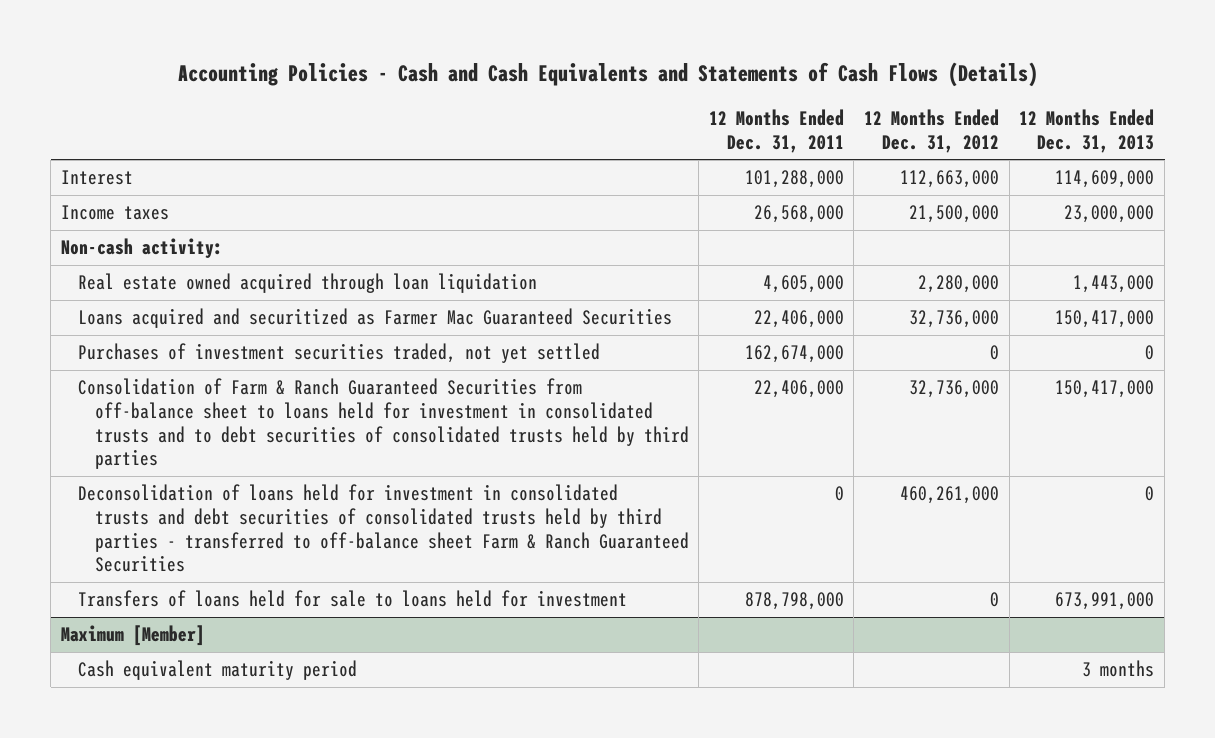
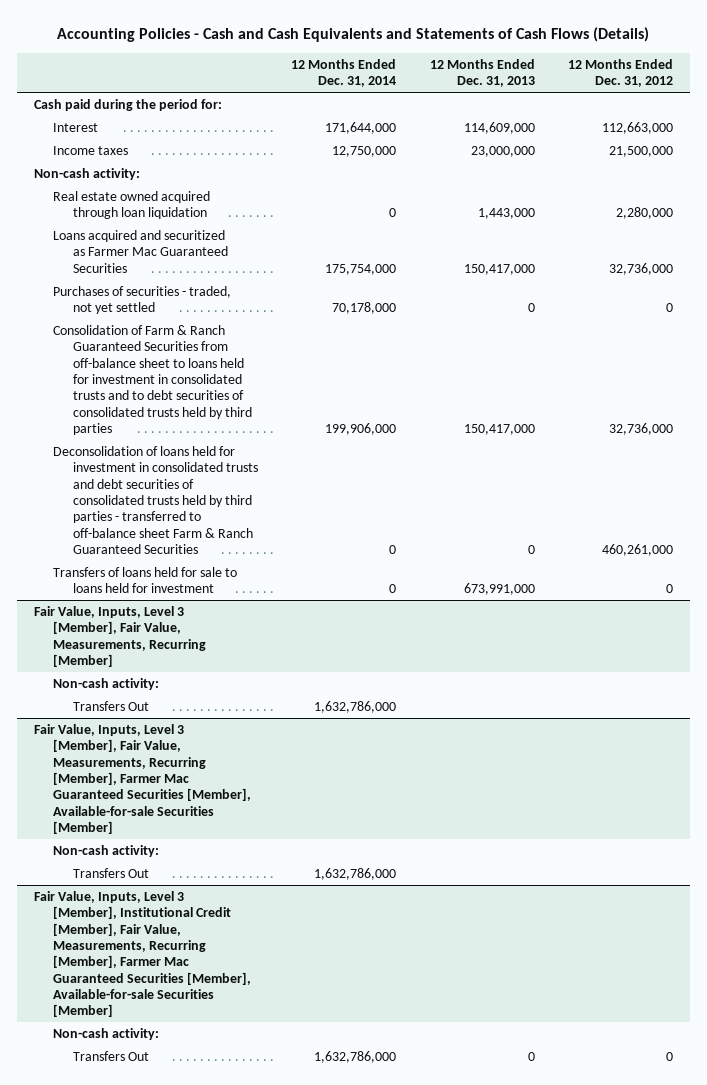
- | 12 Months Ended Dec. 31, 2011 | 12 Months Ended Dec. 31, 2012 | 12 Months Ended Dec. 31, 2013
+ | 12 Months Ended Dec. 31, 2014 | 12 Months Ended Dec. 31, 2013 | 12 Months Ended Dec. 31, 2012
+ Cash paid during the period for:
- Purchases of investment securities traded, not yet settled | 162,674,000 | 0 | 0
+ Purchases of securities - traded, not yet settled | 70,178,000 | 0 | 0
- Maximum [Member]
- Cash equivalent maturity period | | | 3 months
+ Fair Value, Inputs, Level 3 [Member], Fair Value, Measurements, Recurring [Member]
+ Non-cash activity:
+ Transfers Out | 1,632,786,000 | |
+ Fair Value, Inputs, Level 3 [Member], Fair Value, Measurements, Recurring [Member], Farmer Mac Guaranteed Securities [Member], Available-for-sale Securities [Member]
+ Non-cash activity:
+ Transfers Out | 1,632,786,000 | |
+ Fair Value, Inputs, Level 3 [Member], Institutional Credit [Member], Fair Value, Measurements, Recurring [Member], Farmer Mac Guaranteed Securities [Member], Available-for-sale Securities [Member]
+ Non-cash activity:
+ Transfers Out | 1,632,786,000 | 0 | 0

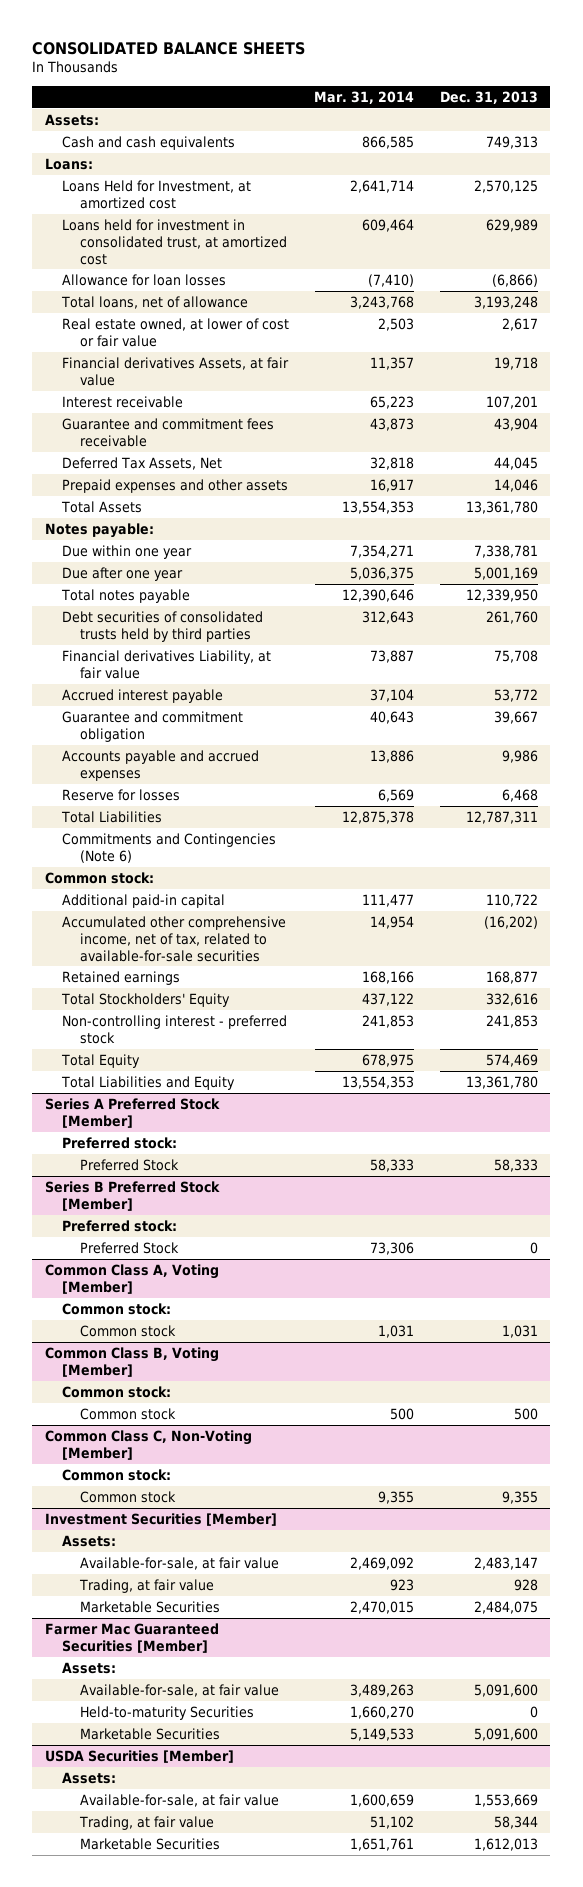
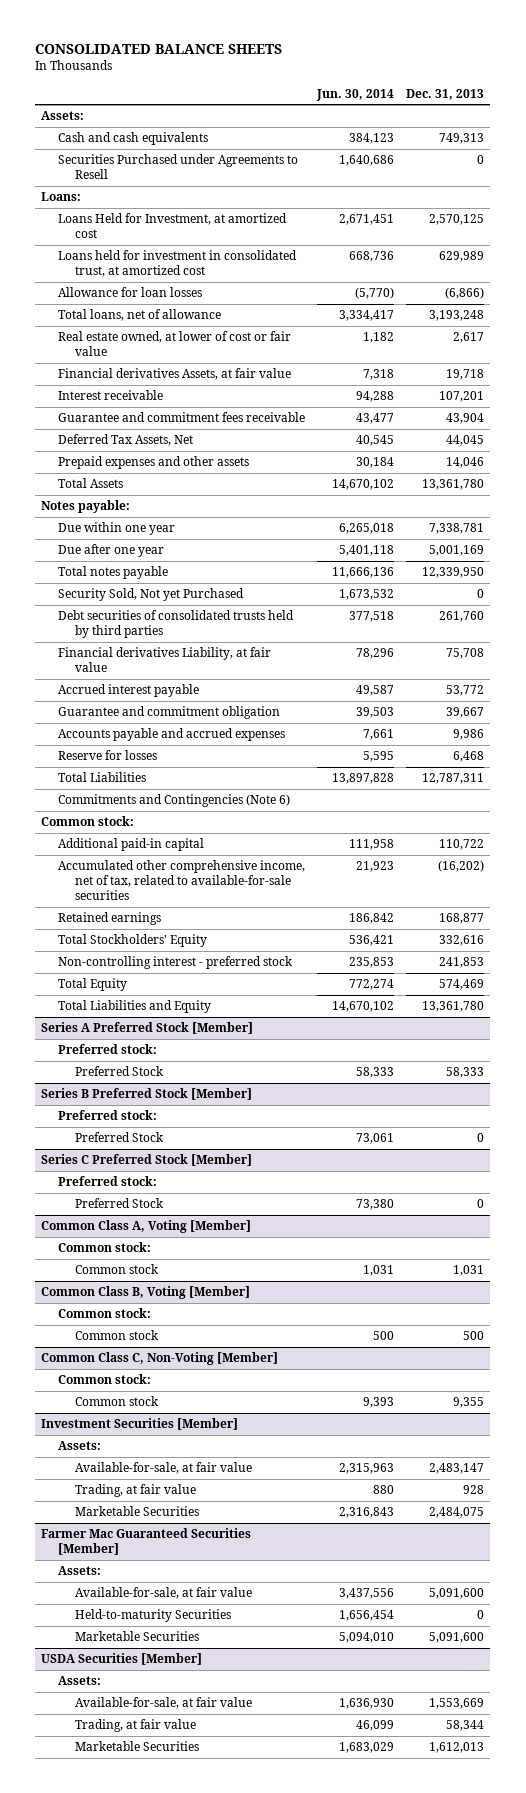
- | Mar. 31, 2014 | Dec. 31, 2013
+ | Jun. 30, 2014 | Dec. 31, 2013
+ Securities Purchased under Agreements to Resell | 1,640,686 | 0
+ Security Sold, Not yet Purchased | 1,673,532 | 0
+ Series C Preferred Stock [Member]
+ Preferred stock:
+ Preferred Stock | 73,380 | 0

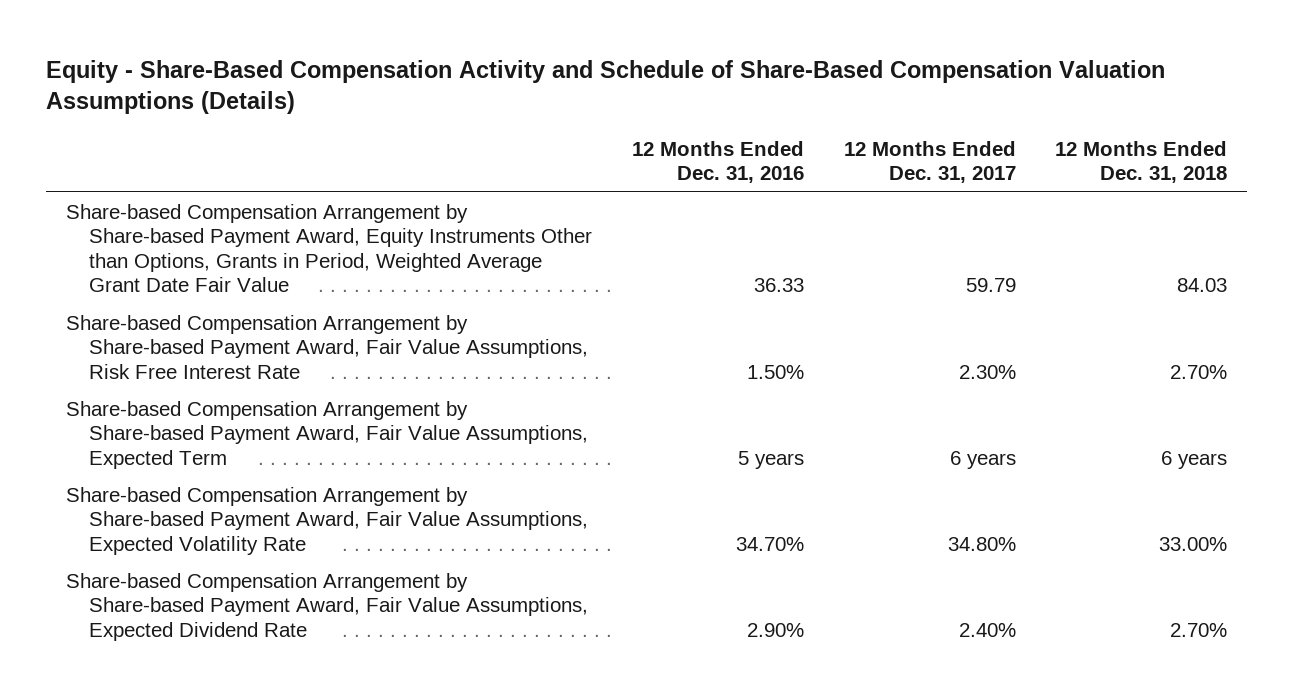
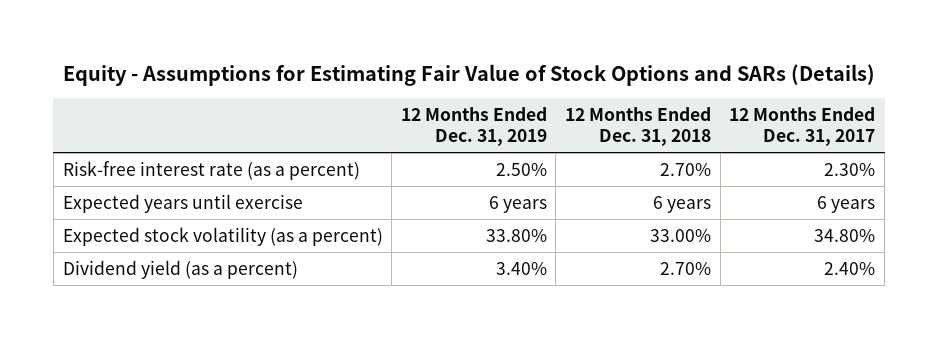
- Equity - Share-Based Compensation Activity and Schedule of Share-Based Compensation Valuation Assumptions (Details)
+ Equity - Assumptions for Estimating Fair Value of Stock Options and SARs (Details)
- | 12 Months Ended Dec. 31, 2016 | 12 Months Ended Dec. 31, 2017 | 12 Months Ended Dec. 31, 2018
+ | 12 Months Ended Dec. 31, 2019 | 12 Months Ended Dec. 31, 2018 | 12 Months Ended Dec. 31, 2017
- Share-based Compensation Arrangement by Share-based Payment Award, Equity Instruments Other than Options, Grants in Period, Weighted Average Grant Date Fair Value | 36.33 | 59.79 | 84.03
- Share-based Compensation Arrangement by Share-based Payment Award, Fair Value Assumptions, Risk Free Interest Rate | 1.50% | 2.30% | 2.70%
- Share-based Compensation Arrangement by Share-based Payment Award, Fair Value Assumptions, Expected Term | 5 years | 6 years | 6 years
- Share-based Compensation Arrangement by Share-based Payment Award, Fair Value Assumptions, Expected Volatility Rate | 34.70% | 34.80% | 33.00%
- Share-based Compensation Arrangement by Share-based Payment Award, Fair Value Assumptions, Expected Dividend Rate | 2.90% | 2.40% | 2.70%
+ Risk-free interest rate (as a percent) | 2.50% | 2.70% | 2.30%
+ Expected years until exercise | 6 years | 6 years | 6 years
+ Expected stock volatility (as a percent) | 33.80% | 33.00% | 34.80%
+ Dividend yield (as a percent) | 3.40% | 2.70% | 2.40%

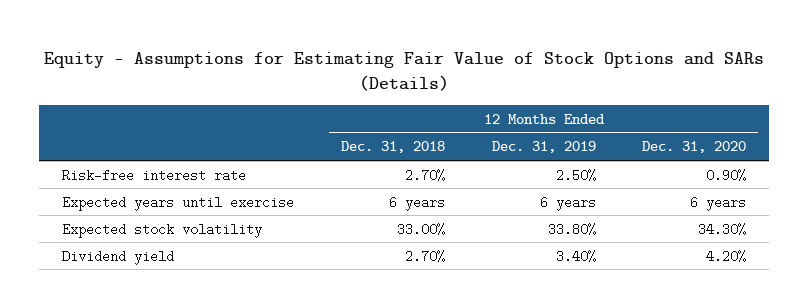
- | 12 Months Ended Dec. 31, 2019 | 12 Months Ended Dec. 31, 2018 | 12 Months Ended Dec. 31, 2017
+ | 12 Months Ended Dec. 31, 2018 | 12 Months Ended Dec. 31, 2019 | 12 Months Ended Dec. 31, 2020
- Risk-free interest rate (as a percent) | 2.50% | 2.70% | 2.30%
+ Risk-free interest rate | 2.70% | 2.50% | 0.90%
- Expected stock volatility (as a percent) | 33.80% | 33.00% | 34.80%
- Dividend yield (as a percent) | 3.40% | 2.70% | 2.40%
+ Expected stock volatility | 33.00% | 33.80% | 34.30%
+ Dividend yield | 2.70% | 3.40% | 4.20%

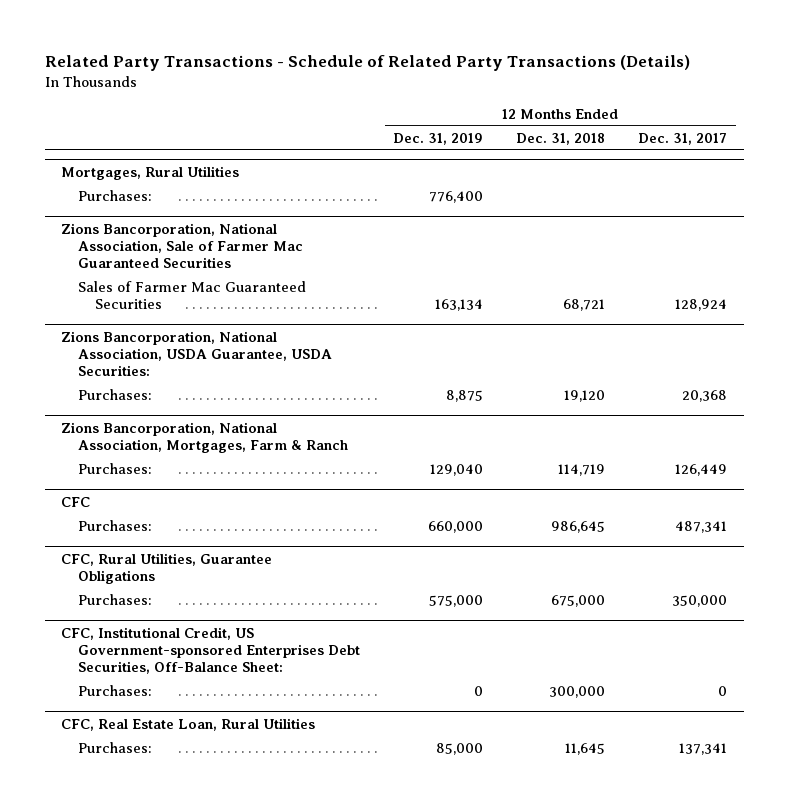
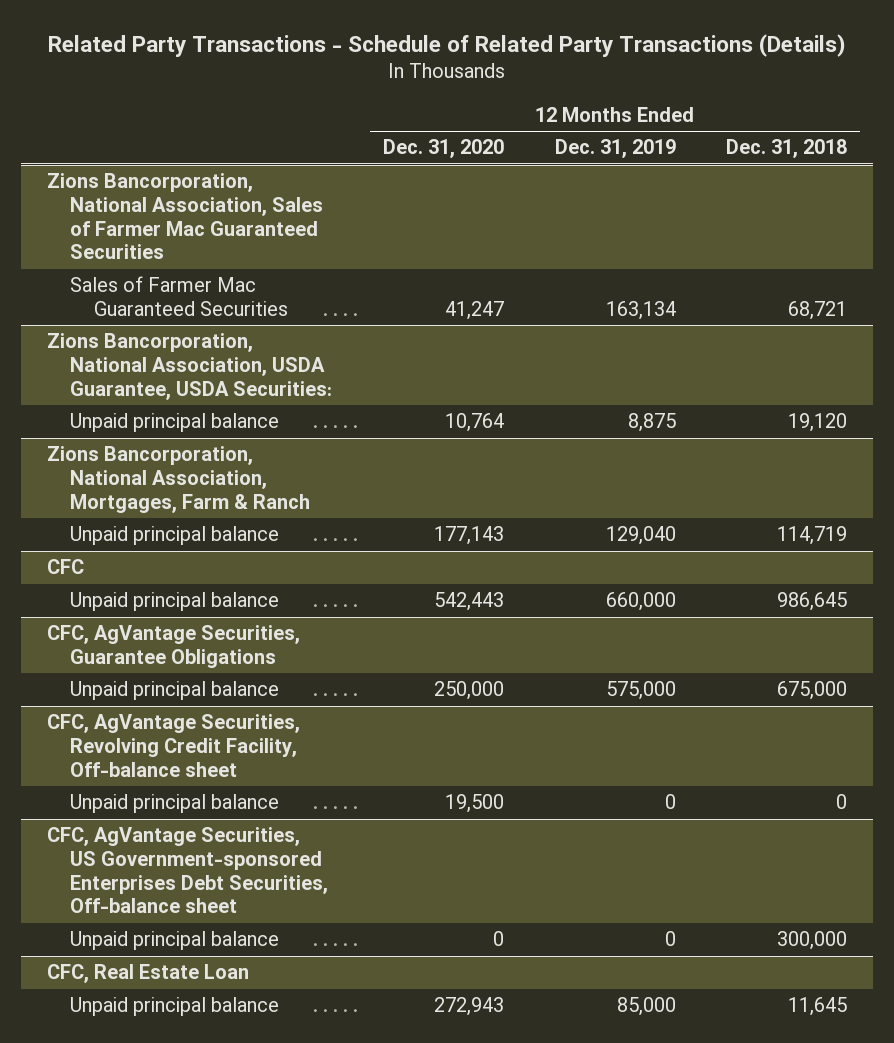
- | 12 Months Ended Dec. 31, 2019 | 12 Months Ended Dec. 31, 2018 | 12 Months Ended Dec. 31, 2017
+ | 12 Months Ended Dec. 31, 2020 | 12 Months Ended Dec. 31, 2019 | 12 Months Ended Dec. 31, 2018
- Mortgages, Rural Utilities
- Purchases: | 776,400 | |
- Zions Bancorporation, National Association, Sale of Farmer Mac Guaranteed Securities
+ Zions Bancorporation, National Association, Sales of Farmer Mac Guaranteed Securities
@ Zions Bancorporation, National Association, USDA Guarantee, USDA Securities:
- Purchases: | 8,875 | 19,120 | 20,368
+ Unpaid principal balance | 10,764 | 8,875 | 19,120
@ Zions Bancorporation, National Association, Mortgages, Farm & Ranch
- Purchases: | 129,040 | 114,719 | 126,449
+ Unpaid principal balance | 177,143 | 129,040 | 114,719
@ CFC
- Purchases: | 660,000 | 986,645 | 487,341
- CFC, Rural Utilities, Guarantee Obligations
- Purchases: | 575,000 | 675,000 | 350,000
- CFC, Institutional Credit, US Government-sponsored Enterprises Debt Securities, Off-Balance Sheet:
- Purchases: | 0 | 300,000 | 0
- CFC, Real Estate Loan, Rural Utilities
- Purchases: | 85,000 | 11,645 | 137,341
@ CFC
+ Unpaid principal balance | 542,443 | 660,000 | 986,645
+ CFC, AgVantage Securities, Guarantee Obligations
+ Unpaid principal balance | 250,000 | 575,000 | 675,000
+ CFC, AgVantage Securities, Revolving Credit Facility, Off-balance sheet
+ Unpaid principal balance | 19,500 | 0 | 0
+ CFC, AgVantage Securities, US Government-sponsored Enterprises Debt Securities, Off-balance sheet
+ Unpaid principal balance | 0 | 0 | 300,000
+ CFC, Real Estate Loan
+ Unpaid principal balance | 272,943 | 85,000 | 11,645

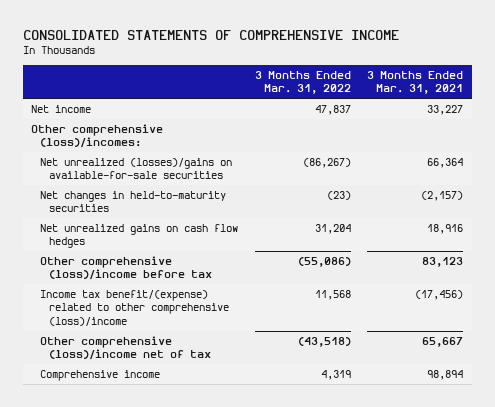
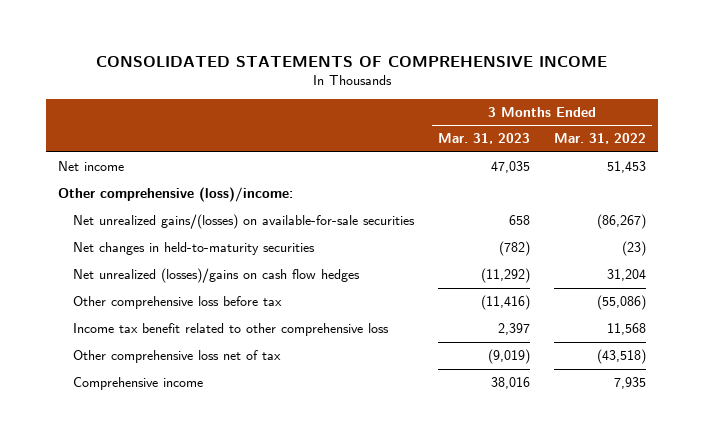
- | 3 Months Ended Mar. 31, 2022 | 3 Months Ended Mar. 31, 2021
+ | 3 Months Ended Mar. 31, 2023 | 3 Months Ended Mar. 31, 2022
- Net income | 47,837 | 33,227
- Other comprehensive (loss)/incomes:
- Net unrealized (losses)/gains on available-for-sale securities | (86,267) | 66,364
+ Net income | 47,035 | 51,453
+ Other comprehensive (loss)/income:
+ Net unrealized gains/(losses) on available-for-sale securities | 658 | (86,267)
- Net unrealized gains on cash flow hedges | 31,204 | 18,916
- Other comprehensive (loss)/income before tax | (55,086) | 83,123
- Income tax benefit/(expense) related to other comprehensive (loss)/income | 11,568 | (17,456)
- Other comprehensive (loss)/income net of tax | (43,518) | 65,667
- Comprehensive income | 4,319 | 98,894
+ Net unrealized (losses)/gains on cash flow hedges | (11,292) | 31,204
+ Other comprehensive loss before tax | (11,416) | (55,086)
+ Income tax benefit related to other comprehensive loss | 2,397 | 11,568
+ Other comprehensive loss net of tax | (9,019) | (43,518)
+ Comprehensive income | 38,016 | 7,935

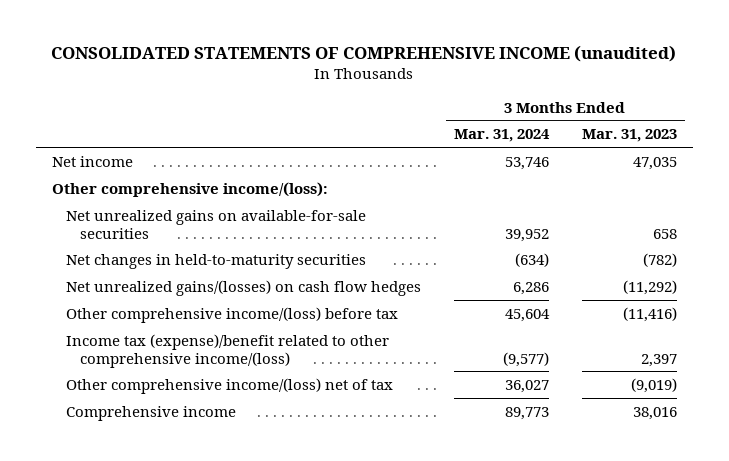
- CONSOLIDATED STATEMENTS OF COMPREHENSIVE INCOME
+ CONSOLIDATED STATEMENTS OF COMPREHENSIVE INCOME (unaudited)
- | 3 Months Ended Mar. 31, 2023 | 3 Months Ended Mar. 31, 2022
+ | 3 Months Ended Mar. 31, 2024 | 3 Months Ended Mar. 31, 2023
- Other comprehensive (loss)/income:
- Net unrealized gains/(losses) on available-for-sale securities | 658 | (86,267)
+ Other comprehensive income/(loss):
+ Net unrealized gains on available-for-sale securities | 39,952 | 658
- Net unrealized (losses)/gains on cash flow hedges | (11,292) | 31,204
- Other comprehensive loss before tax | (11,416) | (55,086)
- Income tax benefit related to other comprehensive loss | 2,397 | 11,568
- Other comprehensive loss net of tax | (9,019) | (43,518)
+ Net unrealized gains/(losses) on cash flow hedges | 6,286 | (11,292)
+ Other comprehensive income/(loss) before tax | 45,604 | (11,416)
+ Income tax (expense)/benefit related to other comprehensive income/(loss) | (9,577) | 2,397
+ Other comprehensive income/(loss) net of tax | 36,027 | (9,019)

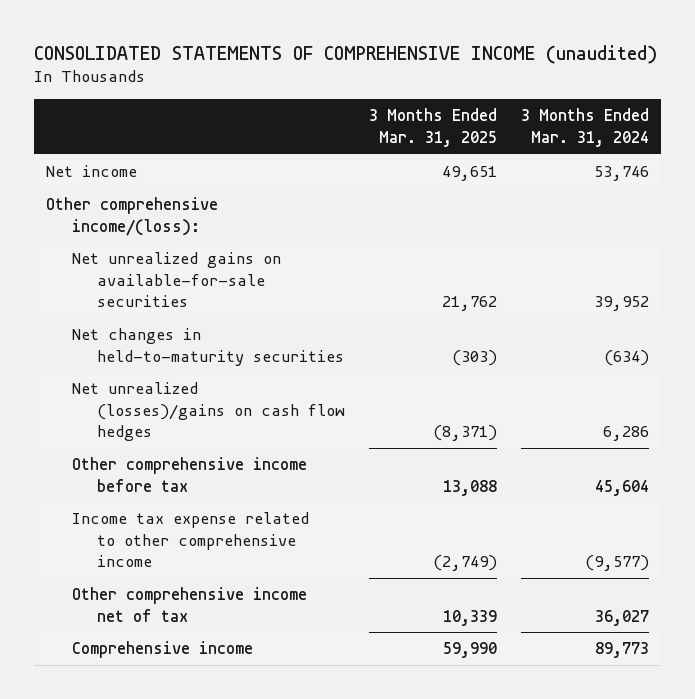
- | 3 Months Ended Mar. 31, 2024 | 3 Months Ended Mar. 31, 2023
+ | 3 Months Ended Mar. 31, 2025 | 3 Months Ended Mar. 31, 2024
- Net unrealized gains/(losses) on cash flow hedges | 6,286 | (11,292)
- Other comprehensive income/(loss) before tax | 45,604 | (11,416)
- Income tax (expense)/benefit related to other comprehensive income/(loss) | (9,577) | 2,397
- Other comprehensive income/(loss) net of tax | 36,027 | (9,019)
+ Net unrealized (losses)/gains on cash flow hedges | (8,371) | 6,286
+ Other comprehensive income before tax | 13,088 | 45,604
+ Income tax expense related to other comprehensive income | (2,749) | (9,577)
+ Other comprehensive income net of tax | 10,339 | 36,027

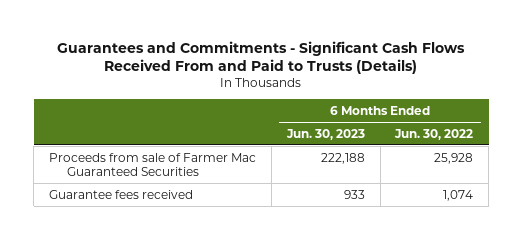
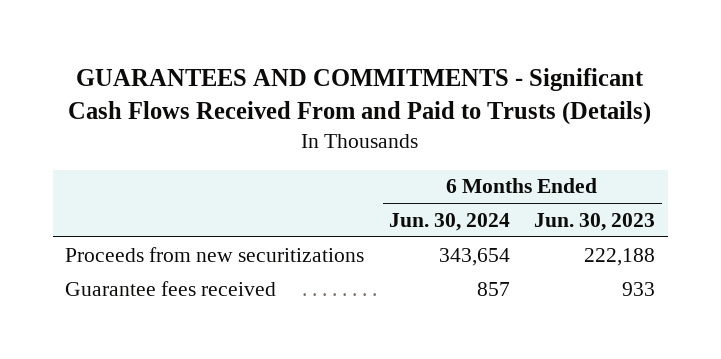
- Guarantees and Commitments - Significant Cash Flows Received From and Paid to Trusts (Details)
+ GUARANTEES AND COMMITMENTS - Significant Cash Flows Received From and Paid to Trusts (Details)
- | 6 Months Ended Jun. 30, 2023 | 6 Months Ended Jun. 30, 2022
+ | 6 Months Ended Jun. 30, 2024 | 6 Months Ended Jun. 30, 2023
- Proceeds from sale of Farmer Mac Guaranteed Securities | 222,188 | 25,928
+ Proceeds from new securitizations | 343,654 | 222,188

